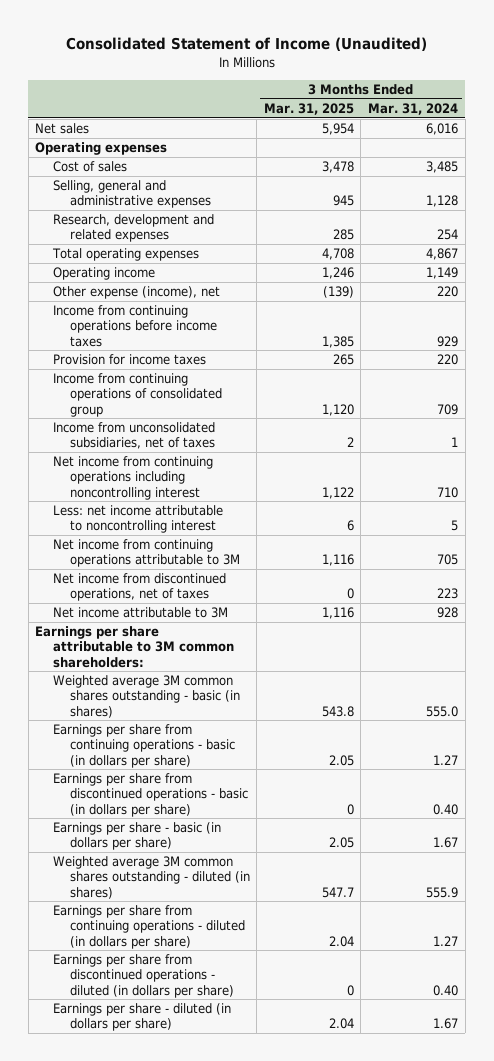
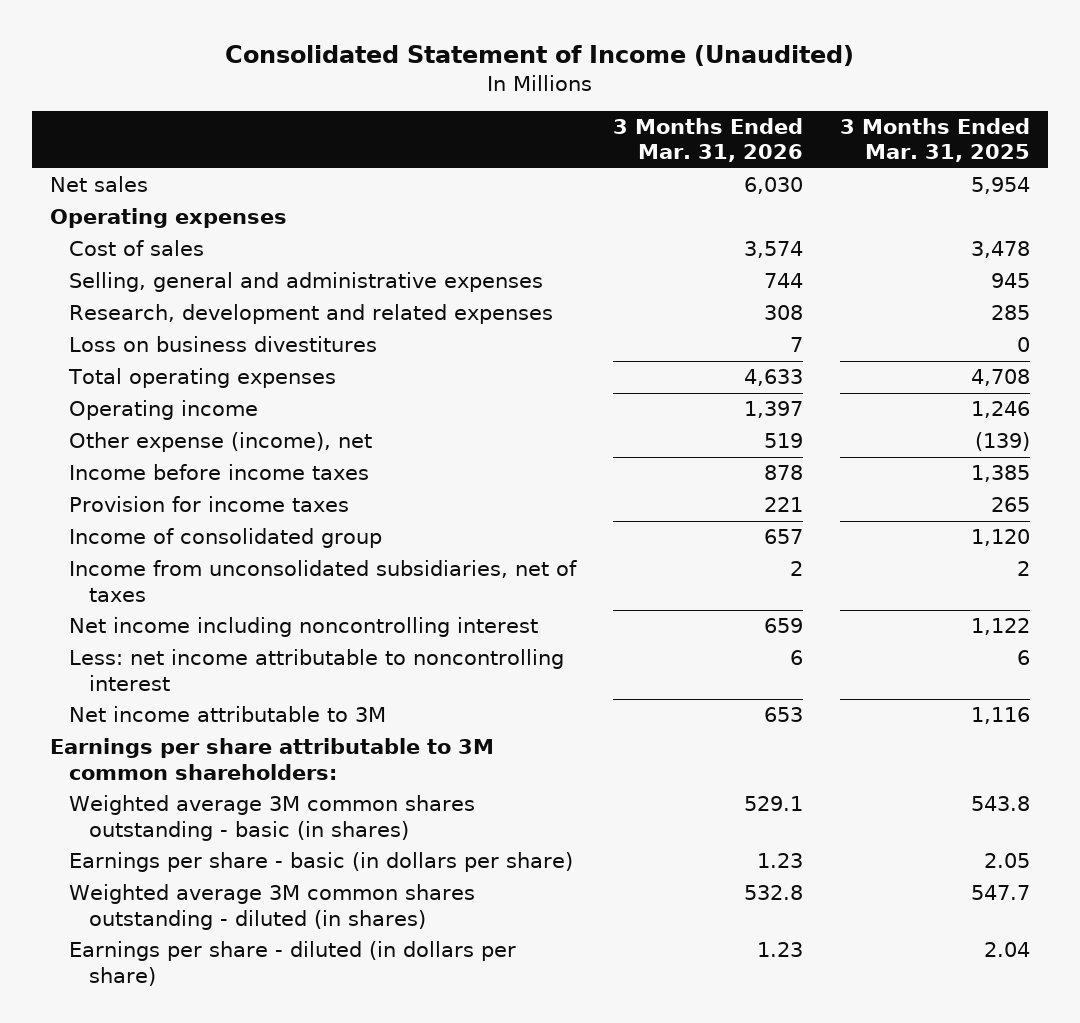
- | 3 Months Ended Mar. 31, 2025 | 3 Months Ended Mar. 31, 2024
+ | 3 Months Ended Mar. 31, 2026 | 3 Months Ended Mar. 31, 2025
+ Loss on business divestitures | 7 | 0
- Income from continuing operations before income taxes | 1,385 | 929
+ Income before income taxes | 878 | 1,385
- Income from continuing operations of consolidated group | 1,120 | 709
+ Income of consolidated group | 657 | 1,120
- Net income from continuing operations including noncontrolling interest | 1,122 | 710
+ Net income including noncontrolling interest | 659 | 1,122
- Net income from continuing operations attributable to 3M | 1,116 | 705
- Net income from discontinued operations, net of taxes | 0 | 223
- Earnings per share from continuing operations - basic (in dollars per share) | 2.05 | 1.27
- Earnings per share from discontinued operations - basic (in dollars per share) | 0 | 0.40
- Earnings per share from continuing operations - diluted (in dollars per share) | 2.04 | 1.27
- Earnings per share from discontinued operations - diluted (in dollars per share) | 0 | 0.40

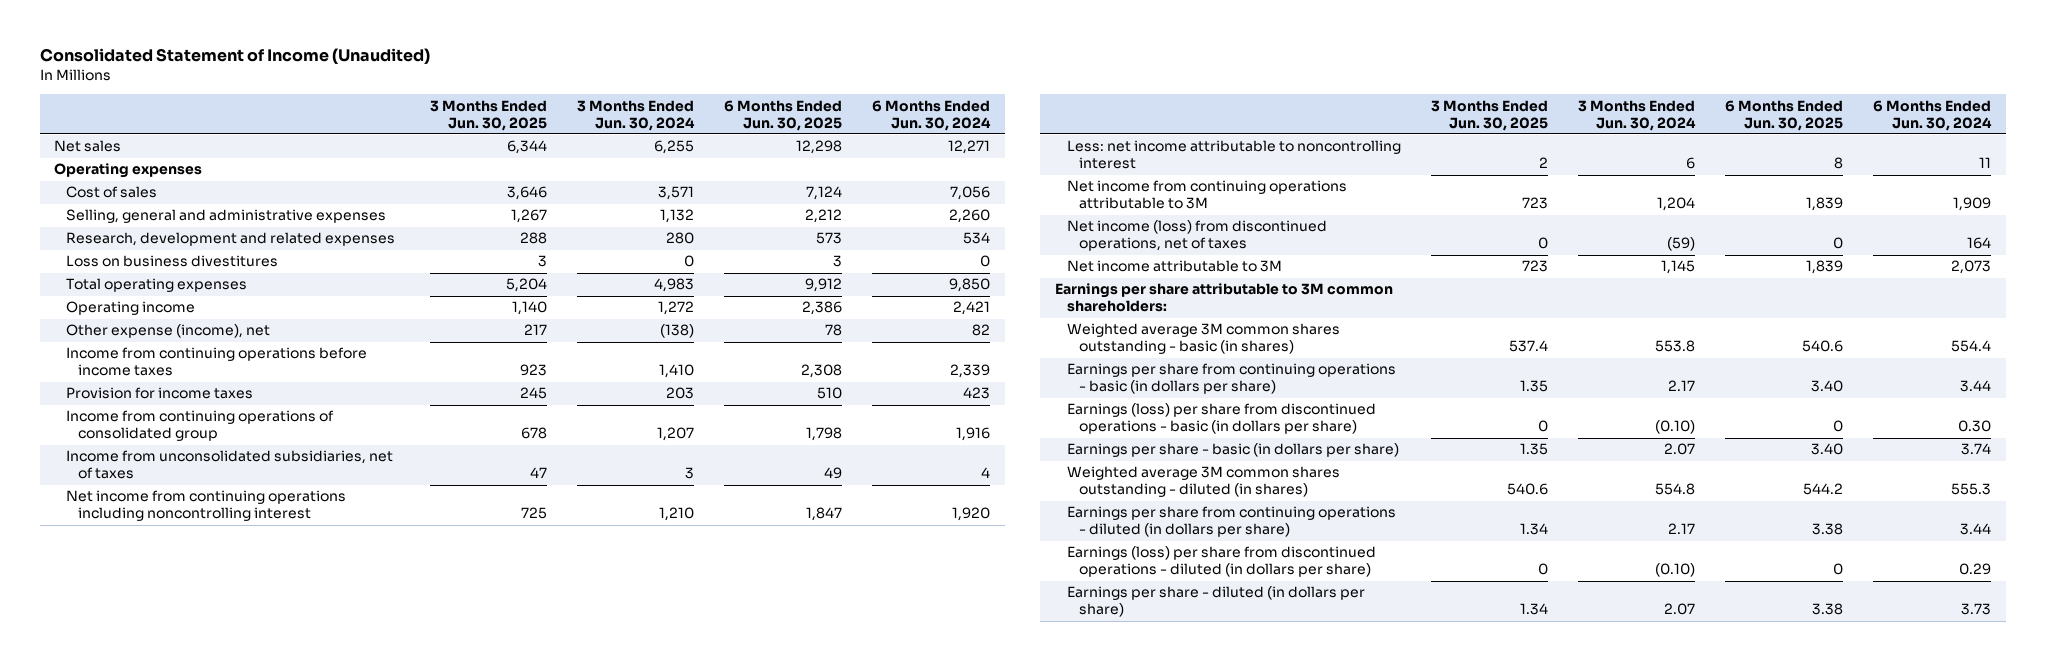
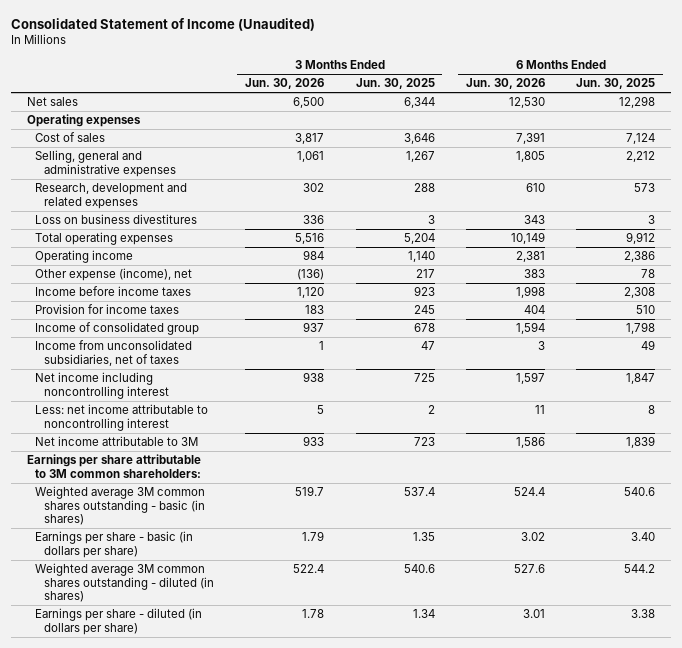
- | 3 Months Ended Jun. 30, 2025 | 3 Months Ended Jun. 30, 2024 | 6 Months Ended Jun. 30, 2025 | 6 Months Ended Jun. 30, 2024
+ | 3 Months Ended Jun. 30, 2026 | 3 Months Ended Jun. 30, 2025 | 6 Months Ended Jun. 30, 2026 | 6 Months Ended Jun. 30, 2025
- Income from continuing operations before income taxes | 923 | 1,410 | 2,308 | 2,339
+ Income before income taxes | 1,120 | 923 | 1,998 | 2,308
- Income from continuing operations of consolidated group | 678 | 1,207 | 1,798 | 1,916
+ Income of consolidated group | 937 | 678 | 1,594 | 1,798
- Net income from continuing operations including noncontrolling interest | 725 | 1,210 | 1,847 | 1,920
+ Net income including noncontrolling interest | 938 | 725 | 1,597 | 1,847
- Net income from continuing operations attributable to 3M | 723 | 1,204 | 1,839 | 1,909
- Net income (loss) from discontinued operations, net of taxes | 0 | (59) | 0 | 164
- Earnings per share from continuing operations - basic (in dollars per share) | 1.35 | 2.17 | 3.40 | 3.44
- Earnings (loss) per share from discontinued operations - basic (in dollars per share) | 0 | (0.10) | 0 | 0.30
- Earnings per share from continuing operations - diluted (in dollars per share) | 1.34 | 2.17 | 3.38 | 3.44
- Earnings (loss) per share from discontinued operations - diluted (in dollars per share) | 0 | (0.10) | 0 | 0.29

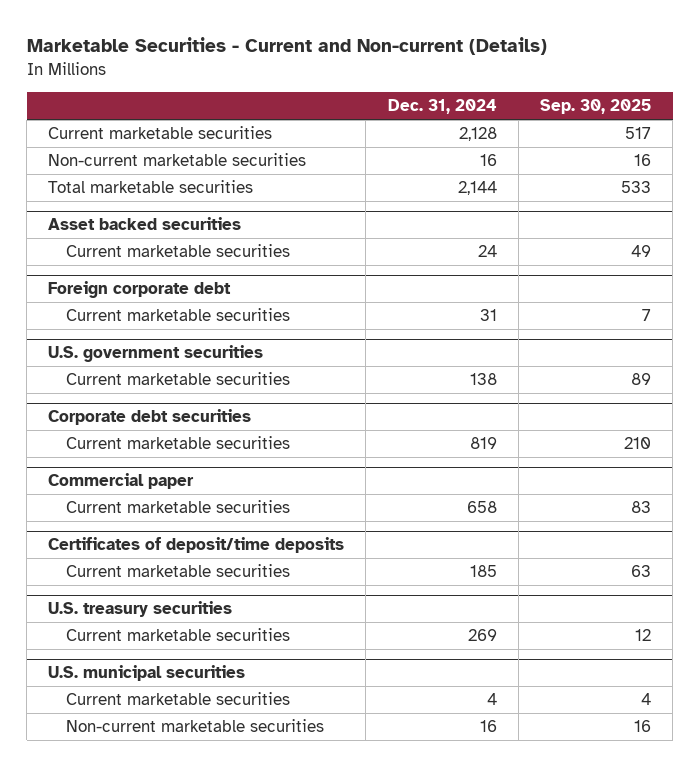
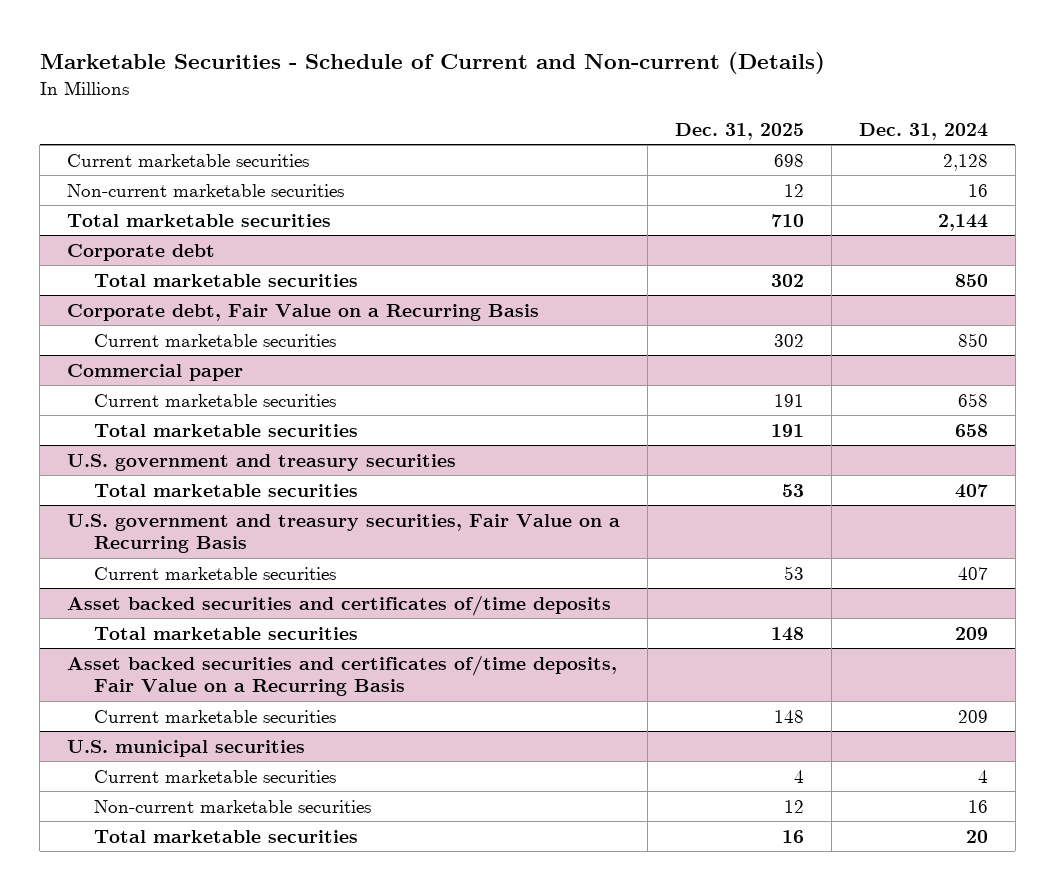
- Marketable Securities - Current and Non-current (Details)
+ Marketable Securities - Schedule of Current and Non-current (Details)
- | Dec. 31, 2024 | Sep. 30, 2025
+ | Dec. 31, 2025 | Dec. 31, 2024
- Asset backed securities
- Current marketable securities | 24 | 49
- Foreign corporate debt
- Current marketable securities | 31 | 7
- U.S. government securities
- Current marketable securities | 138 | 89
- Corporate debt securities
- Current marketable securities | 819 | 210
+ Corporate debt
+ Total marketable securities | 302 | 850
+ Corporate debt, Fair Value on a Recurring Basis
+ Current marketable securities | 302 | 850
- Certificates of deposit/time deposits
- Current marketable securities | 185 | 63
- U.S. treasury securities
- Current marketable securities | 269 | 12
@ Commercial paper
+ Total marketable securities | 191 | 658
+ U.S. government and treasury securities
+ Total marketable securities | 53 | 407
+ U.S. government and treasury securities, Fair Value on a Recurring Basis
+ Current marketable securities | 53 | 407
+ Asset backed securities and certificates of/time deposits
+ Total marketable securities | 148 | 209
+ Asset backed securities and certificates of/time deposits, Fair Value on a Recurring Basis
+ Current marketable securities | 148 | 209
@ U.S. municipal securities
+ Total marketable securities | 16 | 20

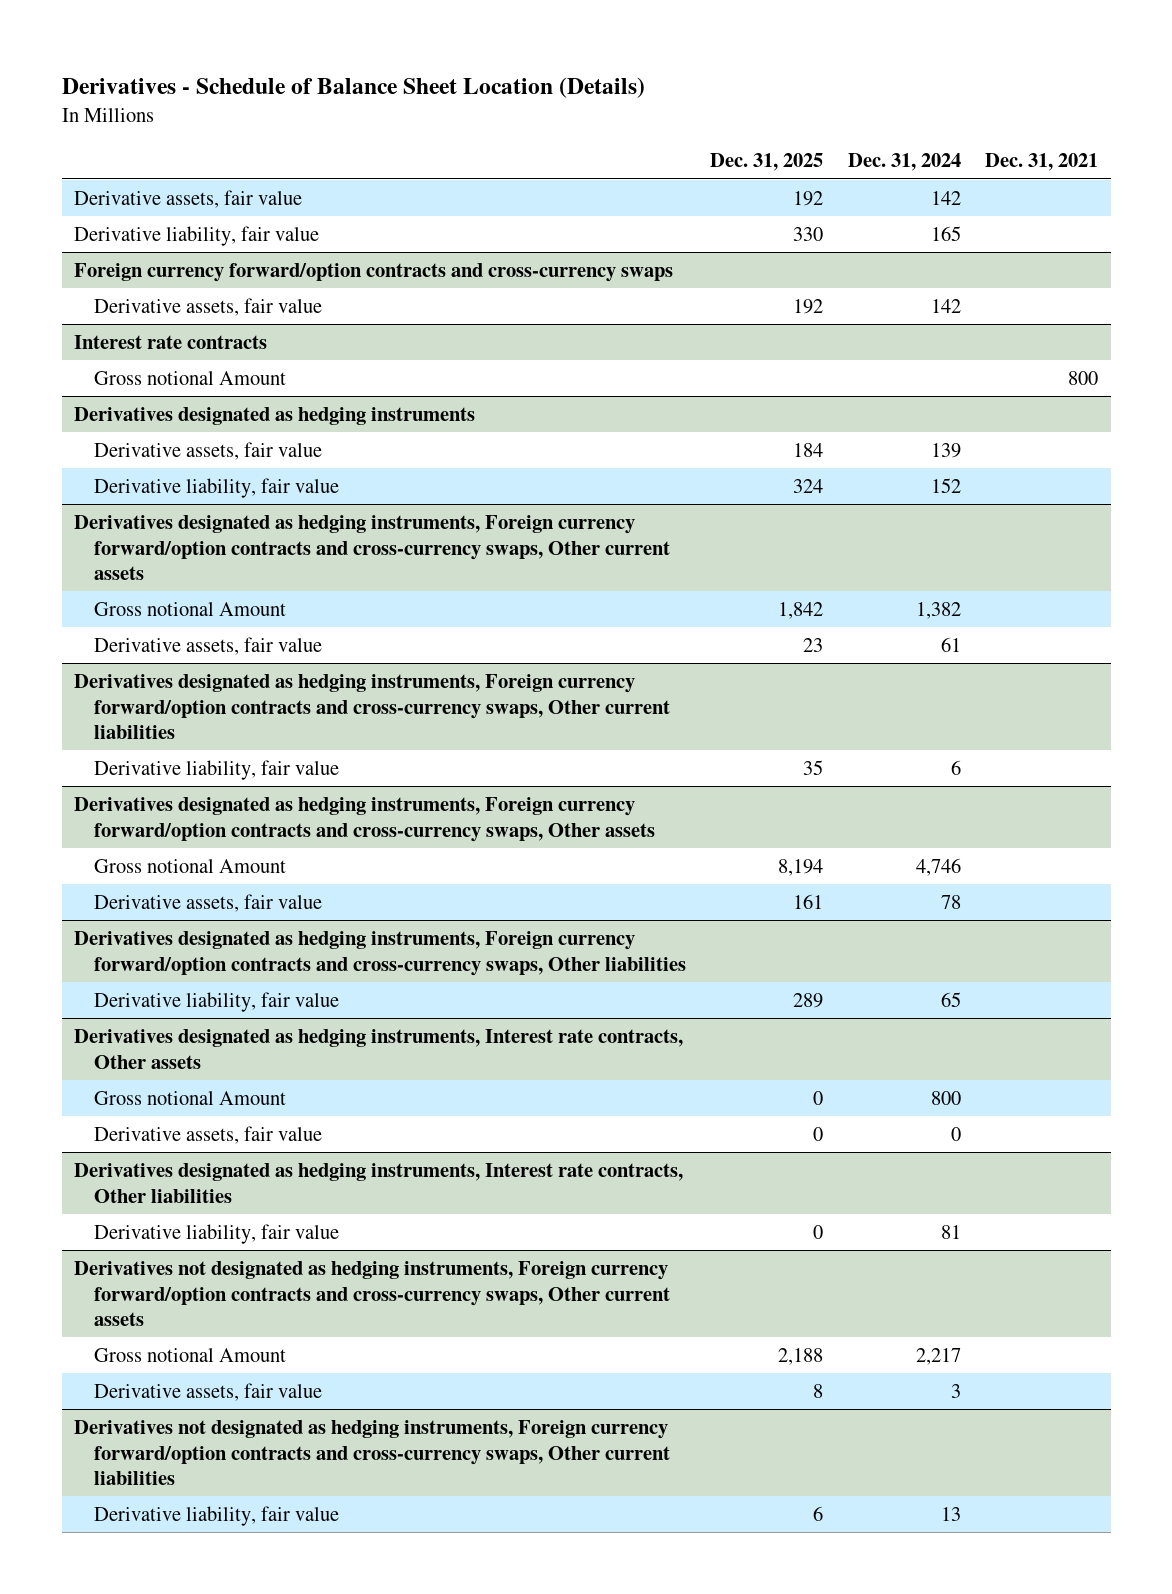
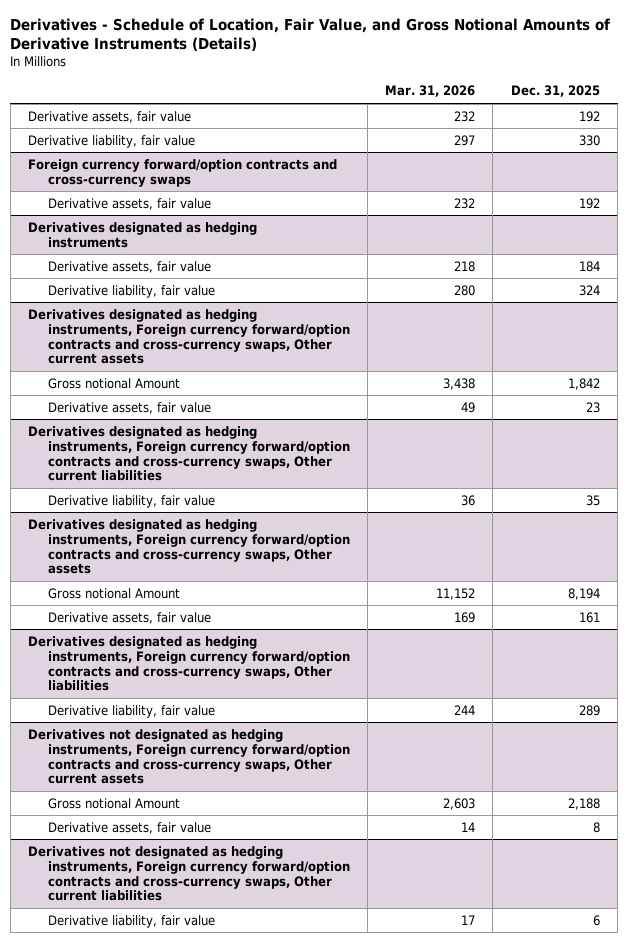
- Derivatives - Schedule of Balance Sheet Location (Details)
+ Derivatives - Schedule of Location, Fair Value, and Gross Notional Amounts of Derivative Instruments (Details)
- | Dec. 31, 2025 | Dec. 31, 2024 | Dec. 31, 2021
+ | Mar. 31, 2026 | Dec. 31, 2025
- Interest rate contracts
- Gross notional Amount | | | 800
- Derivatives designated as hedging instruments, Interest rate contracts, Other assets
- Gross notional Amount | 0 | 800 |
- Derivative assets, fair value | 0 | 0 |
- Derivatives designated as hedging instruments, Interest rate contracts, Other liabilities
- Derivative liability, fair value | 0 | 81 |

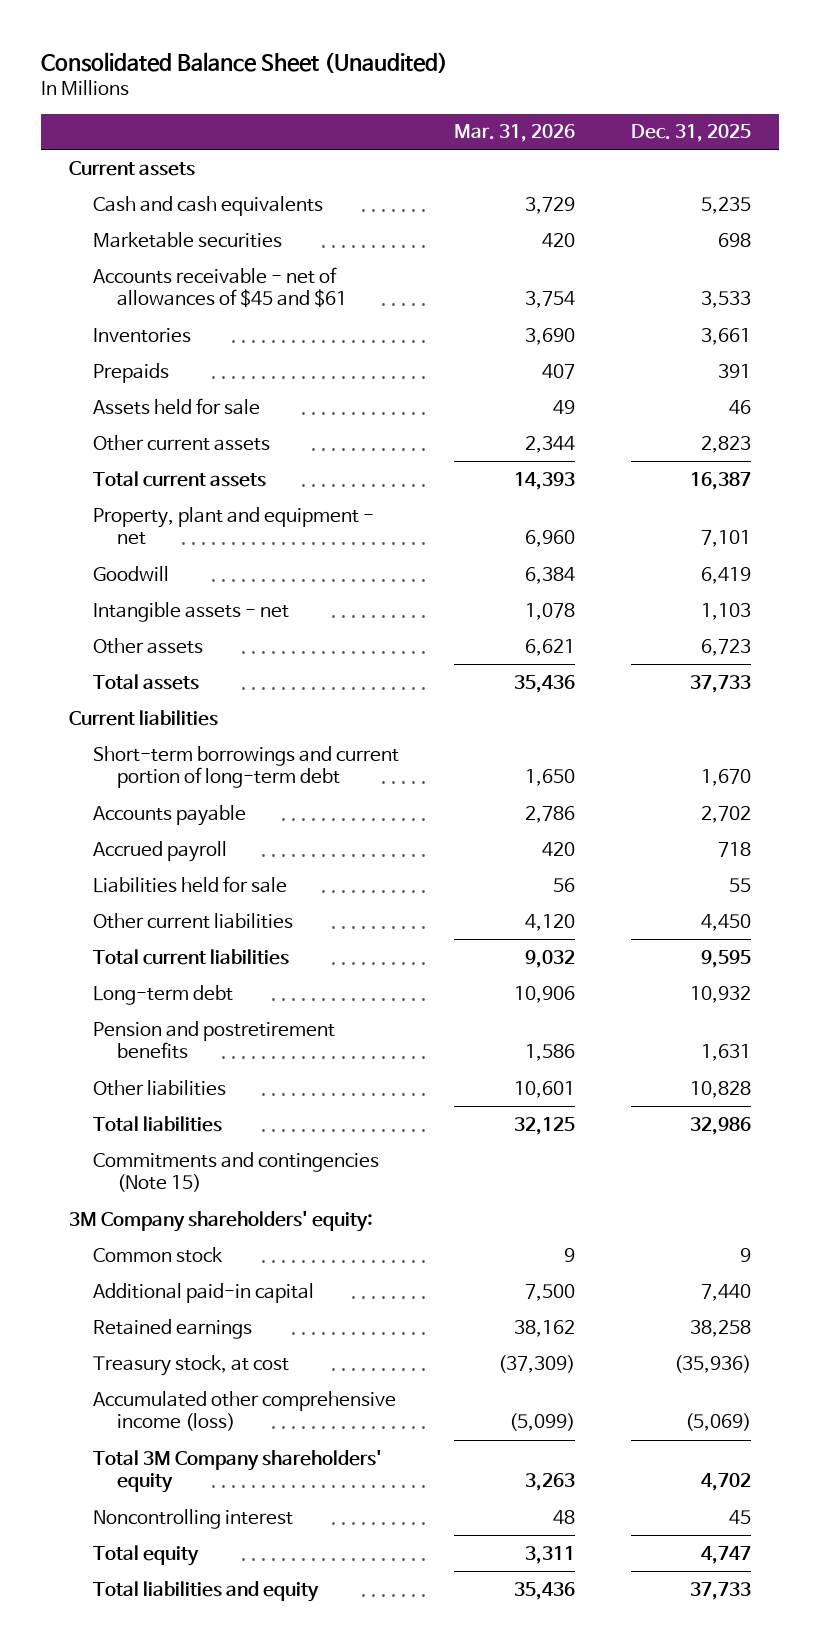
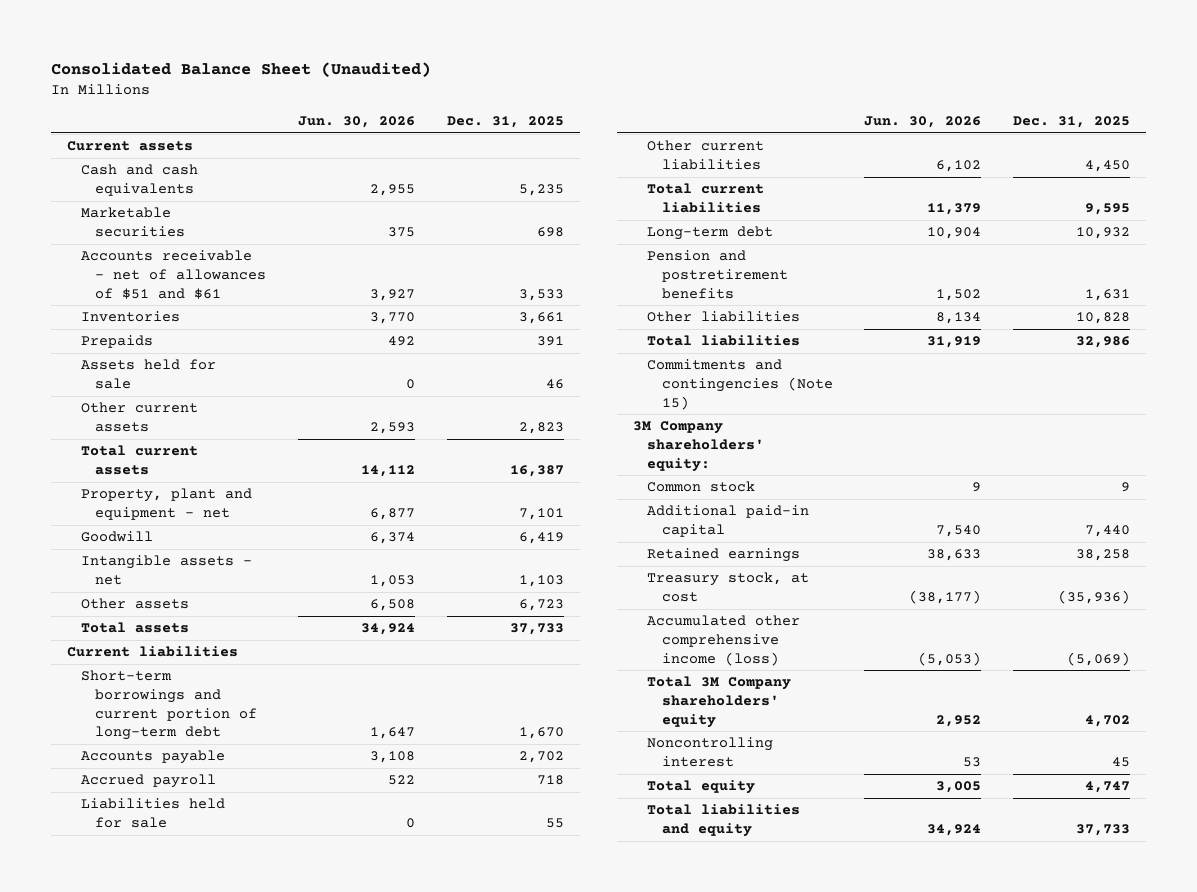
- | Mar. 31, 2026 | Dec. 31, 2025
+ | Jun. 30, 2026 | Dec. 31, 2025
- Accounts receivable - net of allowances of $45 and $61 | 3,754 | 3,533
+ Accounts receivable - net of allowances of $51 and $61 | 3,927 | 3,533

